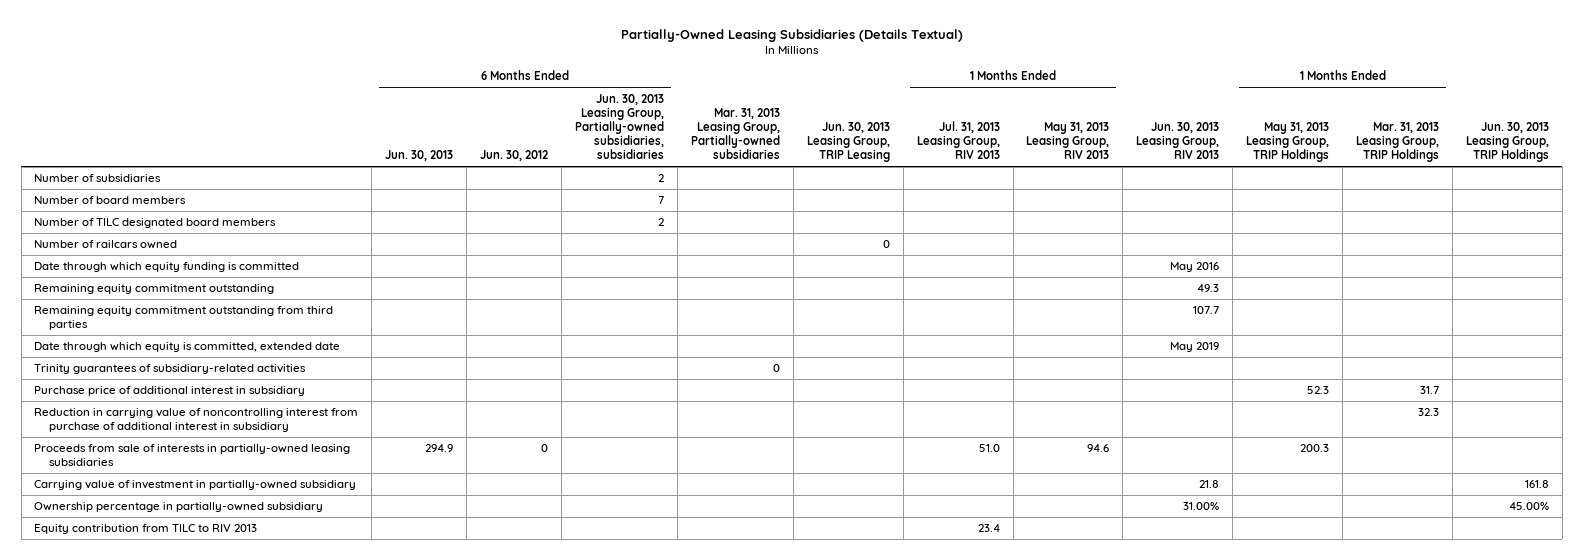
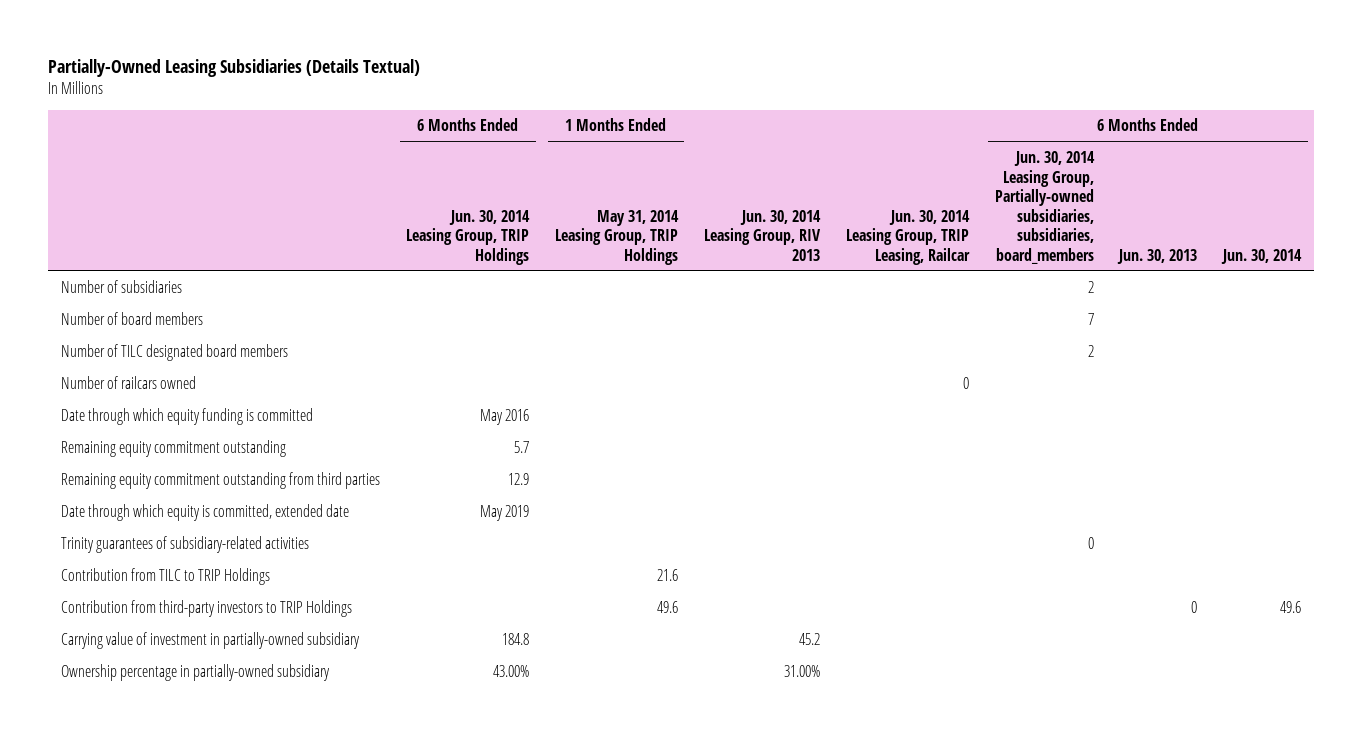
- | 6 Months Ended Jun. 30, 2013 | 6 Months Ended Jun. 30, 2012 | 6 Months Ended Jun. 30, 2013 Leasing Group, Partially-owned subsidiaries, subsidiaries | Mar. 31, 2013 Leasing Group, Partially-owned subsidiaries | Jun. 30, 2013 Leasing Group, TRIP Leasing | 1 Months Ended Jul. 31, 2013 Leasing Group, RIV 2013 | 1 Months Ended May 31, 2013 Leasing Group, RIV 2013 | Jun. 30, 2013 Leasing Group, RIV 2013 | 1 Months Ended May 31, 2013 Leasing Group, TRIP Holdings | 1 Months Ended Mar. 31, 2013 Leasing Group, TRIP Holdings | Jun. 30, 2013 Leasing Group, TRIP Holdings
+ | 6 Months Ended Jun. 30, 2014 Leasing Group, TRIP Holdings | 1 Months Ended May 31, 2014 Leasing Group, TRIP Holdings | Jun. 30, 2014 Leasing Group, RIV 2013 | Jun. 30, 2014 Leasing Group, TRIP Leasing, Railcar | 6 Months Ended Jun. 30, 2014 Leasing Group, Partially-owned subsidiaries, subsidiaries, board_members | 6 Months Ended Jun. 30, 2013 | 6 Months Ended Jun. 30, 2014
- Purchase price of additional interest in subsidiary | | | | | | | | | 52.3 | 31.7 |
- Reduction in carrying value of noncontrolling interest from purchase of additional interest in subsidiary | | | | | | | | | | 32.3 |
- Proceeds from sale of interests in partially-owned leasing subsidiaries | 294.9 | 0 | | | | 51.0 | 94.6 | | 200.3 | |
+ Contribution from TILC to TRIP Holdings | | 21.6 | | | | |
+ Contribution from third-party investors to TRIP Holdings | | 49.6 | | | | 0 | 49.6
- Equity contribution from TILC to RIV 2013 | | | | | | 23.4 | | | | |

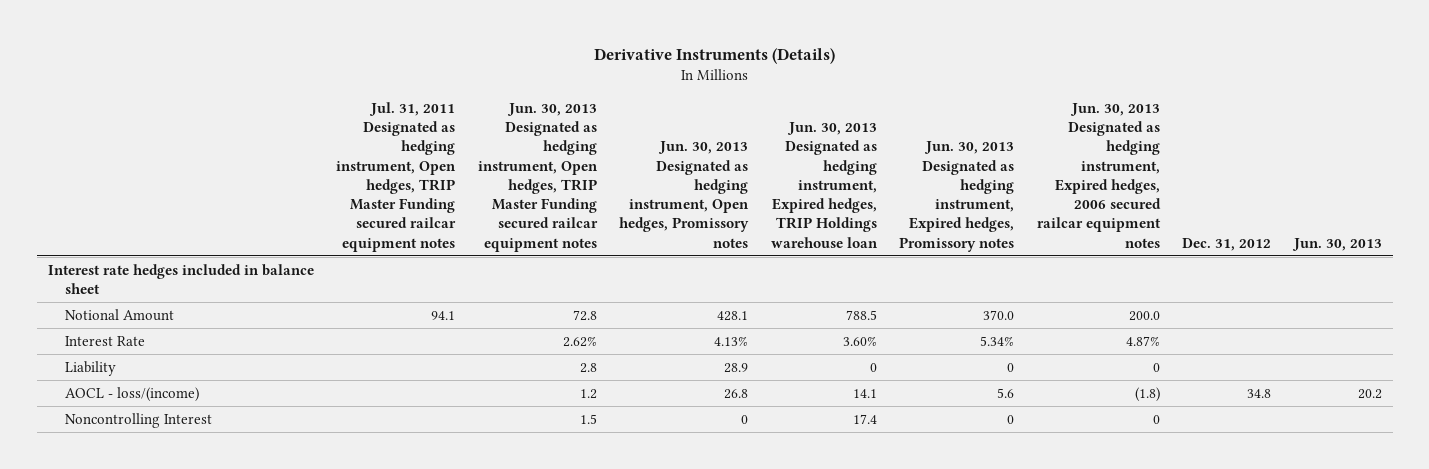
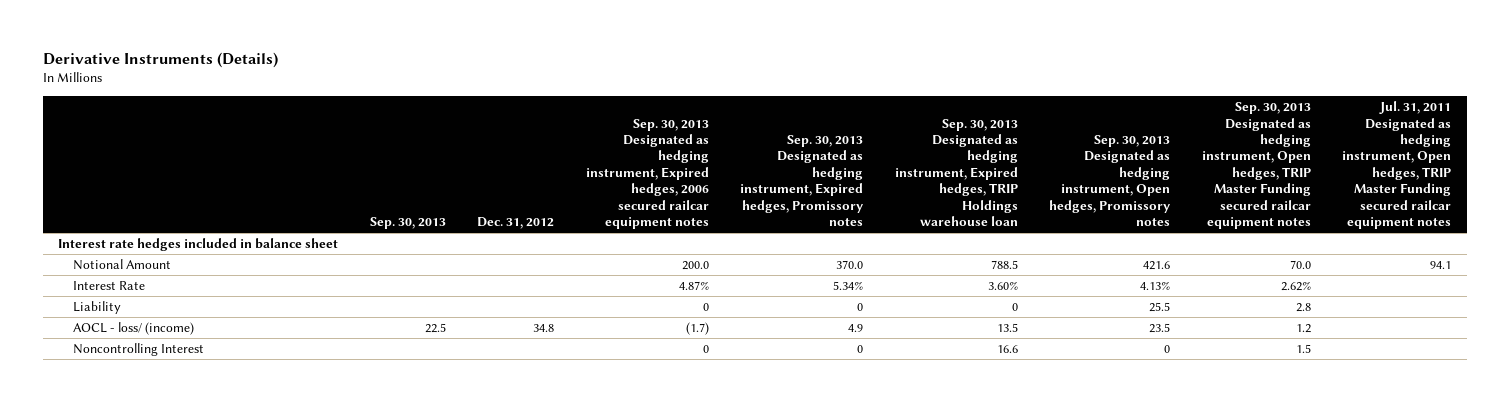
- | Jul. 31, 2011 Designated as hedging instrument, Open hedges, TRIP Master Funding secured railcar equipment notes | Jun. 30, 2013 Designated as hedging instrument, Open hedges, TRIP Master Funding secured railcar equipment notes | Jun. 30, 2013 Designated as hedging instrument, Open hedges, Promissory notes | Jun. 30, 2013 Designated as hedging instrument, Expired hedges, TRIP Holdings warehouse loan | Jun. 30, 2013 Designated as hedging instrument, Expired hedges, Promissory notes | Jun. 30, 2013 Designated as hedging instrument, Expired hedges, 2006 secured railcar equipment notes | Dec. 31, 2012 | Jun. 30, 2013
+ | Sep. 30, 2013 | Dec. 31, 2012 | Sep. 30, 2013 Designated as hedging instrument, Expired hedges, 2006 secured railcar equipment notes | Sep. 30, 2013 Designated as hedging instrument, Expired hedges, Promissory notes | Sep. 30, 2013 Designated as hedging instrument, Expired hedges, TRIP Holdings warehouse loan | Sep. 30, 2013 Designated as hedging instrument, Open hedges, Promissory notes | Sep. 30, 2013 Designated as hedging instrument, Open hedges, TRIP Master Funding secured railcar equipment notes | Jul. 31, 2011 Designated as hedging instrument, Open hedges, TRIP Master Funding secured railcar equipment notes
- AOCL - loss/(income) | | 1.2 | 26.8 | 14.1 | 5.6 | (1.8) | 34.8 | 20.2
+ AOCL - loss/ (income) | 22.5 | 34.8 | (1.7) | 4.9 | 13.5 | 23.5 | 1.2 |

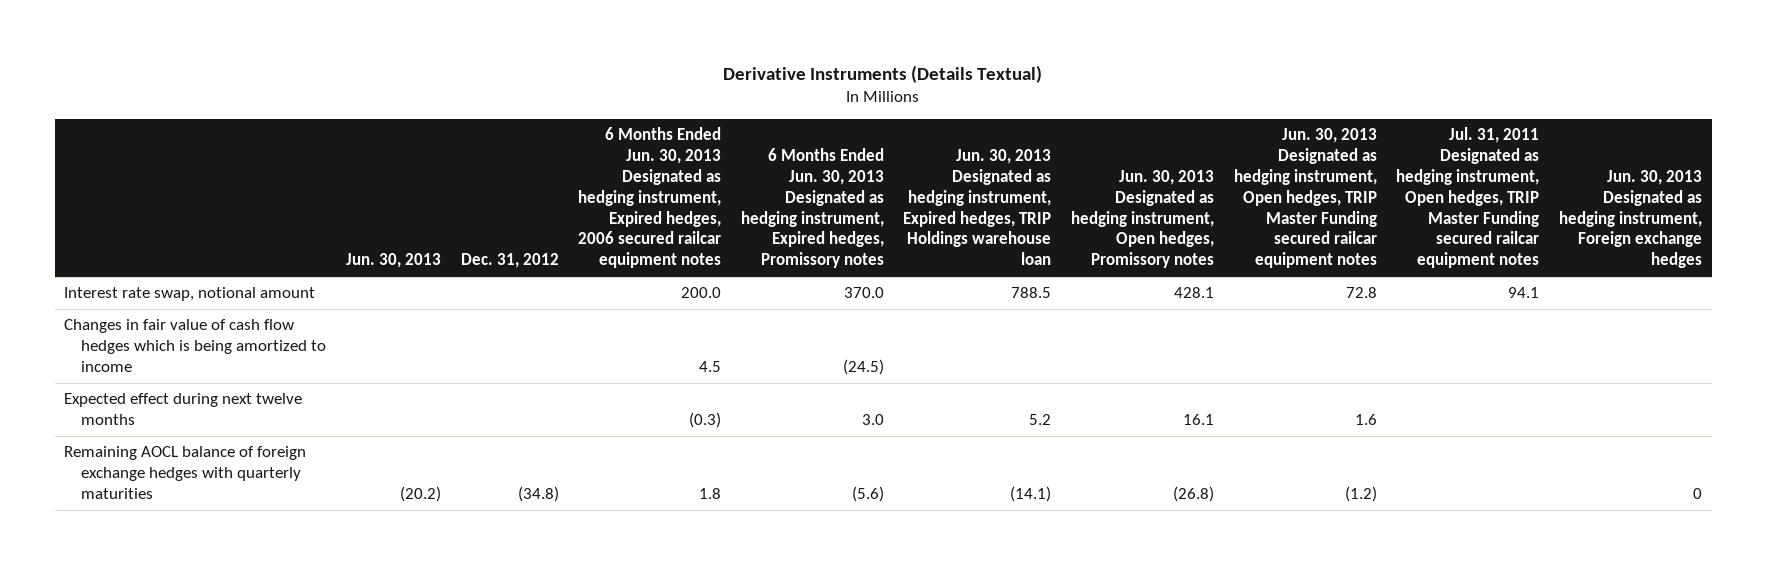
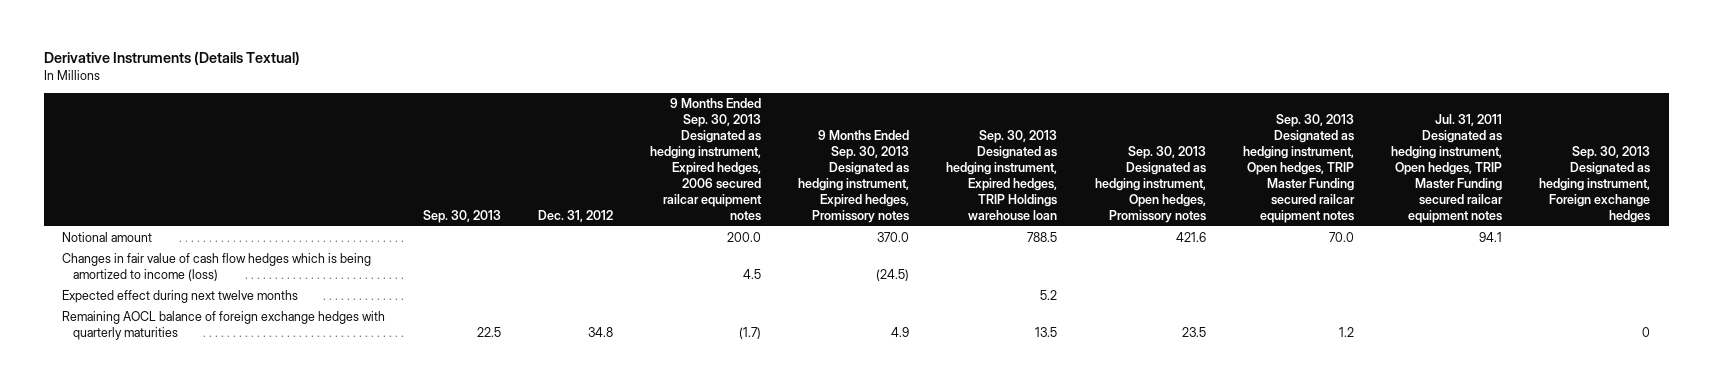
- | Jun. 30, 2013 | Dec. 31, 2012 | 6 Months Ended Jun. 30, 2013 Designated as hedging instrument, Expired hedges, 2006 secured railcar equipment notes | 6 Months Ended Jun. 30, 2013 Designated as hedging instrument, Expired hedges, Promissory notes | Jun. 30, 2013 Designated as hedging instrument, Expired hedges, TRIP Holdings warehouse loan | Jun. 30, 2013 Designated as hedging instrument, Open hedges, Promissory notes | Jun. 30, 2013 Designated as hedging instrument, Open hedges, TRIP Master Funding secured railcar equipment notes | Jul. 31, 2011 Designated as hedging instrument, Open hedges, TRIP Master Funding secured railcar equipment notes | Jun. 30, 2013 Designated as hedging instrument, Foreign exchange hedges
+ | Sep. 30, 2013 | Dec. 31, 2012 | 9 Months Ended Sep. 30, 2013 Designated as hedging instrument, Expired hedges, 2006 secured railcar equipment notes | 9 Months Ended Sep. 30, 2013 Designated as hedging instrument, Expired hedges, Promissory notes | Sep. 30, 2013 Designated as hedging instrument, Expired hedges, TRIP Holdings warehouse loan | Sep. 30, 2013 Designated as hedging instrument, Open hedges, Promissory notes | Sep. 30, 2013 Designated as hedging instrument, Open hedges, TRIP Master Funding secured railcar equipment notes | Jul. 31, 2011 Designated as hedging instrument, Open hedges, TRIP Master Funding secured railcar equipment notes | Sep. 30, 2013 Designated as hedging instrument, Foreign exchange hedges
- Interest rate swap, notional amount | | | 200.0 | 370.0 | 788.5 | 428.1 | 72.8 | 94.1 |
- Changes in fair value of cash flow hedges which is being amortized to income | | | 4.5 | (24.5) | | | | |
+ Notional amount | | | 200.0 | 370.0 | 788.5 | 421.6 | 70.0 | 94.1 |
+ Changes in fair value of cash flow hedges which is being amortized to income (loss) | | | 4.5 | (24.5) | | | | |
- Remaining AOCL balance of foreign exchange hedges with quarterly maturities | (20.2) | (34.8) | 1.8 | (5.6) | (14.1) | (26.8) | (1.2) | | 0
+ Remaining AOCL balance of foreign exchange hedges with quarterly maturities | 22.5 | 34.8 | (1.7) | 4.9 | 13.5 | 23.5 | 1.2 | | 0

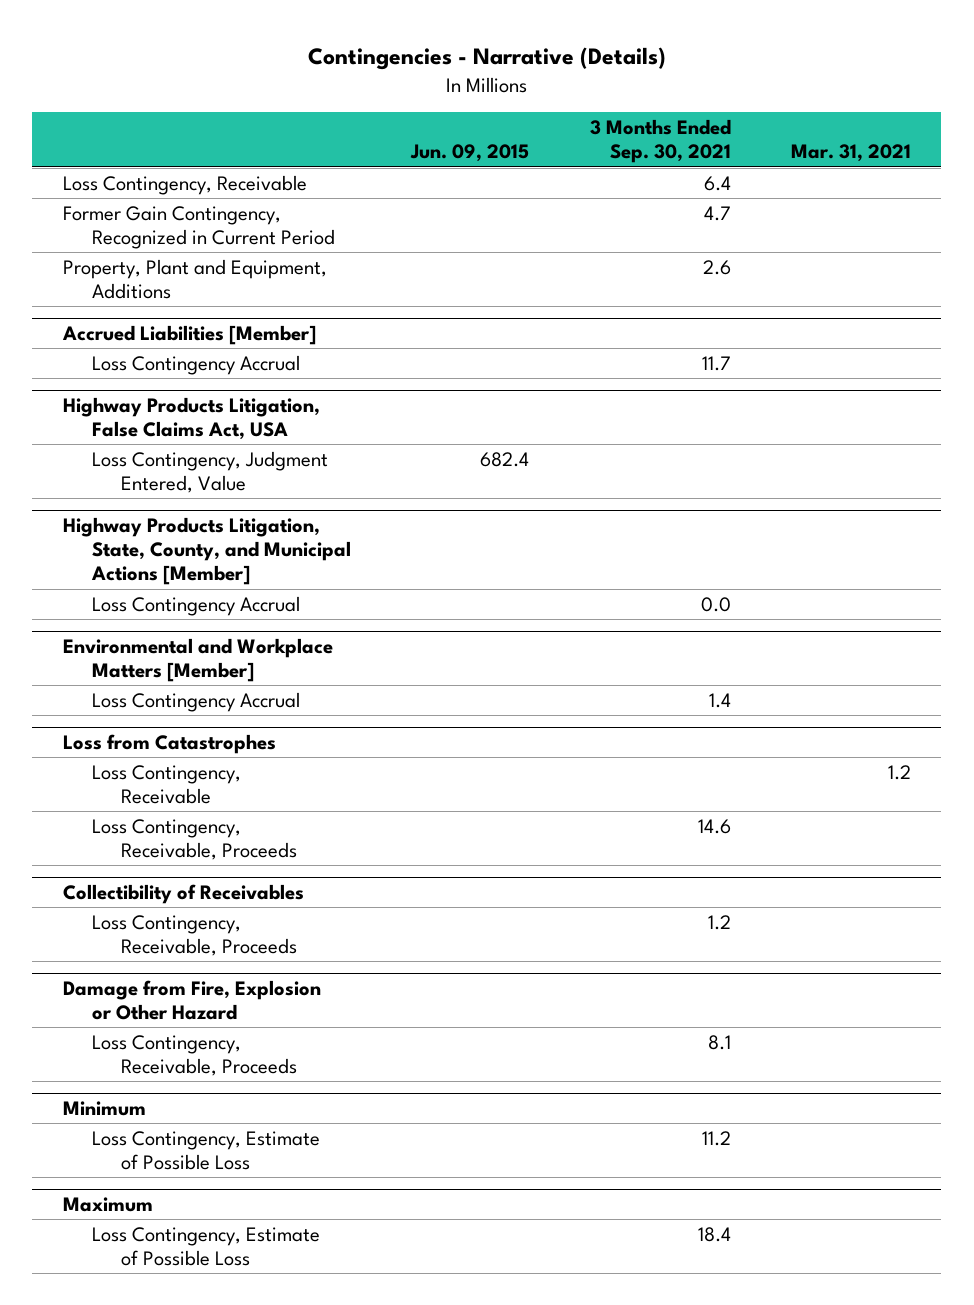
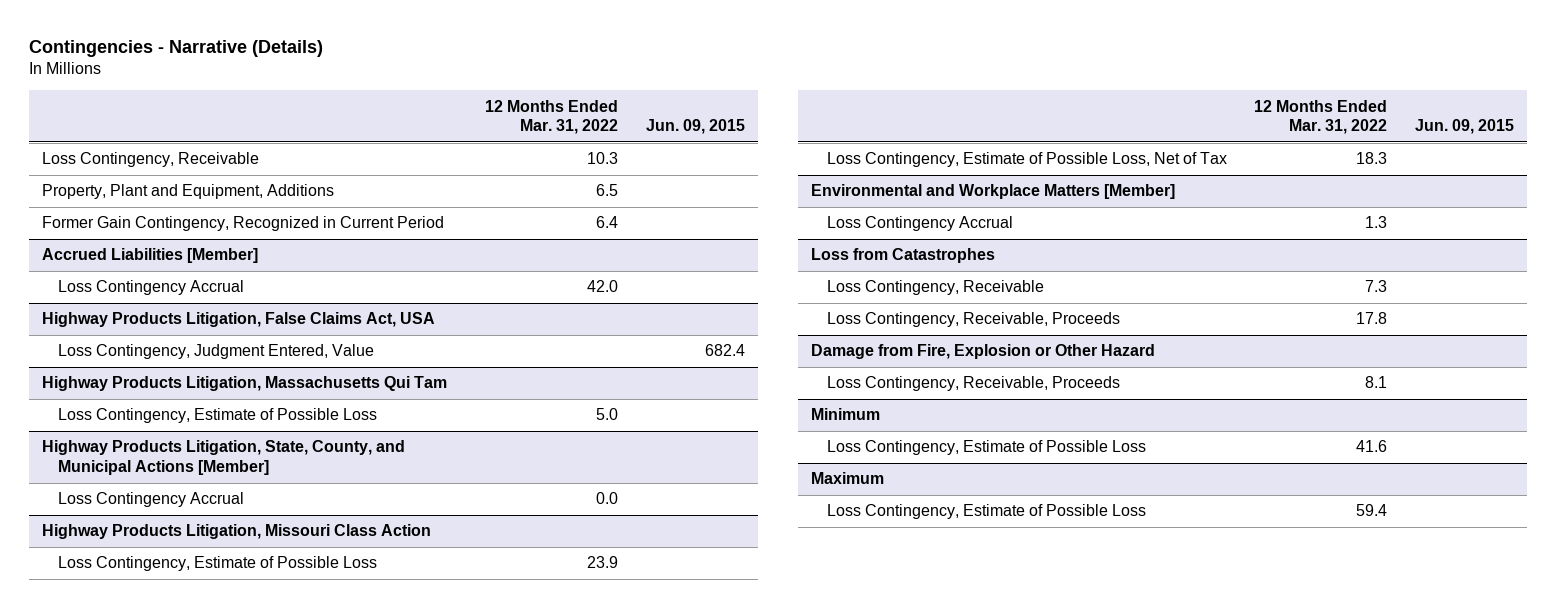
- | Jun. 09, 2015 | 3 Months Ended Sep. 30, 2021 | Mar. 31, 2021
+ | 12 Months Ended Mar. 31, 2022 | Jun. 09, 2015
moved down: Former Gain Contingency, Recognized in Current Period | 6.4 |
+ Highway Products Litigation, Massachusetts Qui Tam
+ Loss Contingency, Estimate of Possible Loss | 5.0 |
+ Highway Products Litigation, Missouri Class Action
+ Loss Contingency, Estimate of Possible Loss | 23.9 |
+ Loss Contingency, Estimate of Possible Loss, Net of Tax | 18.3 |
- Collectibility of Receivables
- Loss Contingency, Receivable, Proceeds | | 1.2 |

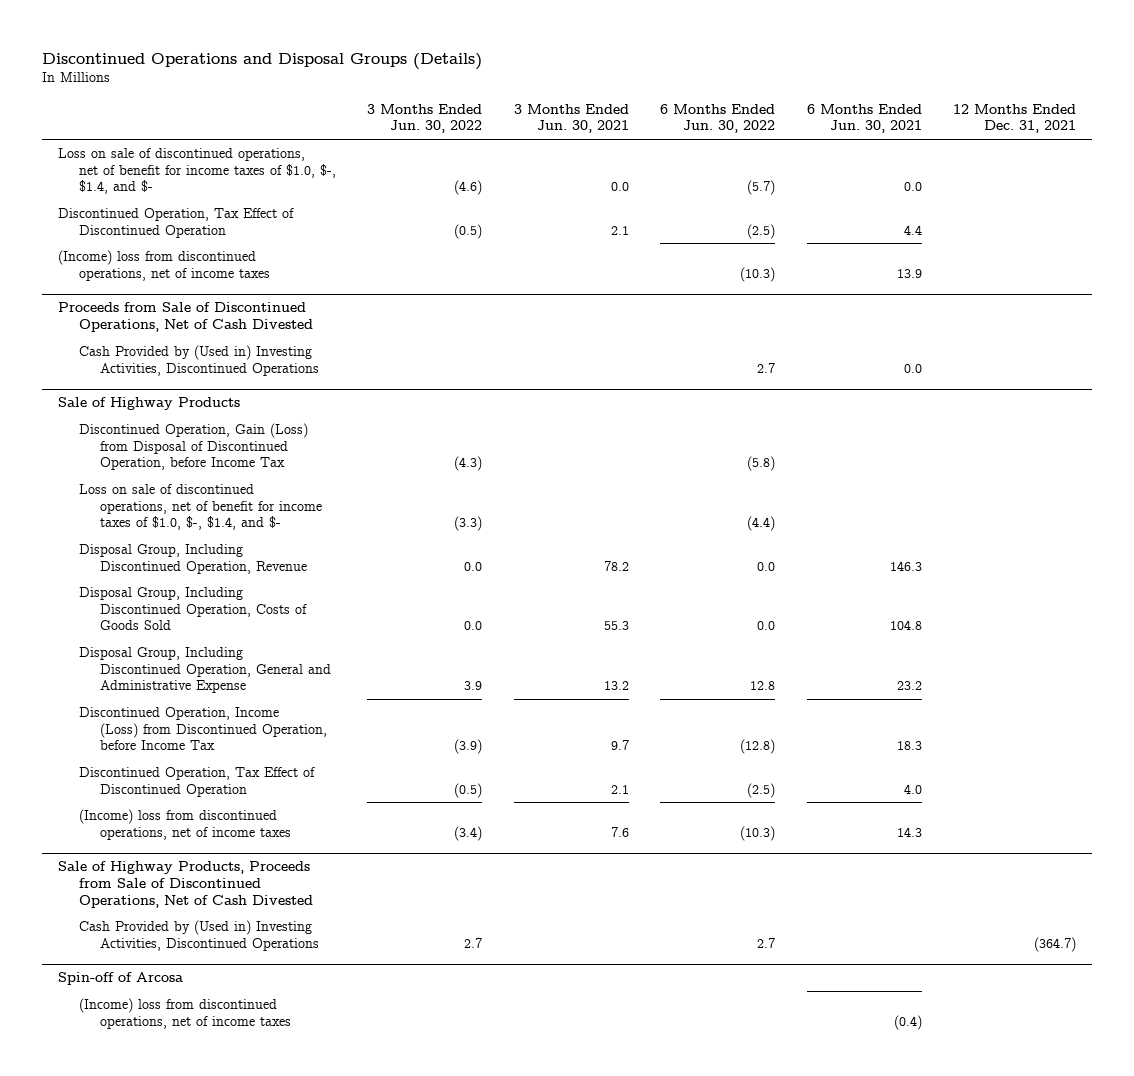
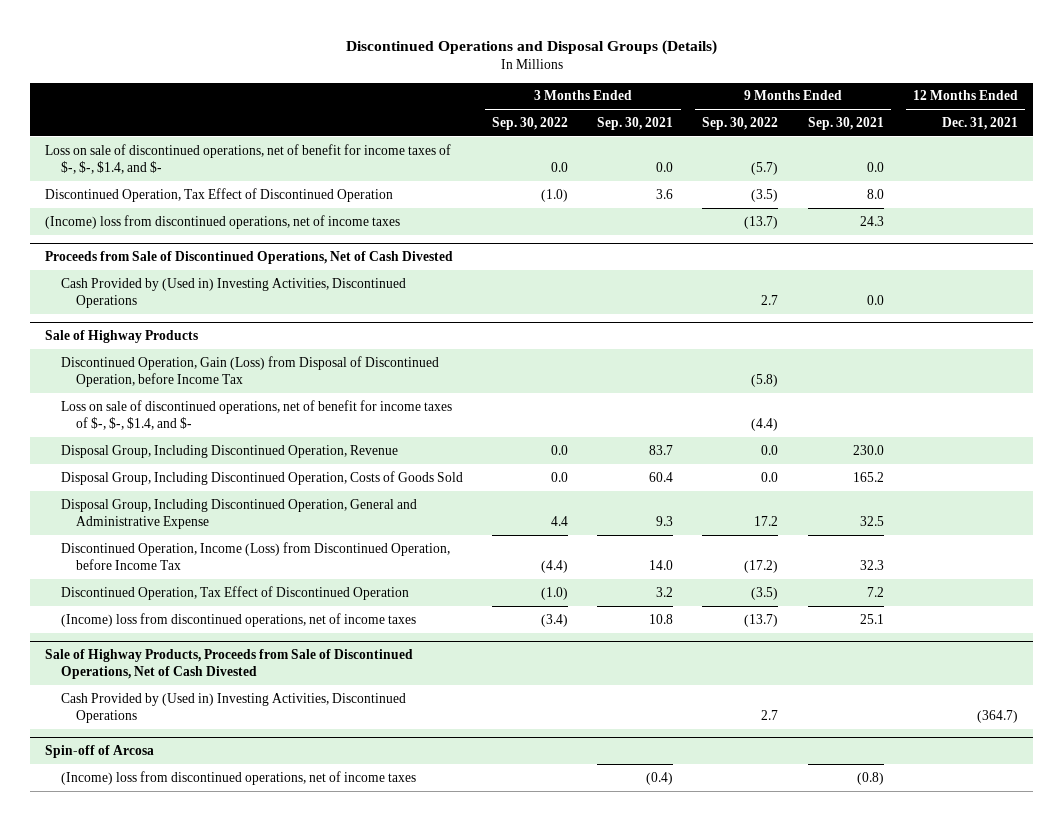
- | 3 Months Ended Jun. 30, 2022 | 3 Months Ended Jun. 30, 2021 | 6 Months Ended Jun. 30, 2022 | 6 Months Ended Jun. 30, 2021 | 12 Months Ended Dec. 31, 2021
+ | 3 Months Ended Sep. 30, 2022 | 3 Months Ended Sep. 30, 2021 | 9 Months Ended Sep. 30, 2022 | 9 Months Ended Sep. 30, 2021 | 12 Months Ended Dec. 31, 2021
- Loss on sale of discontinued operations, net of benefit for income taxes of $1.0, $-, $1.4, and $- | (4.6) | 0.0 | (5.7) | 0.0 |
+ Loss on sale of discontinued operations, net of benefit for income taxes of $-, $-, $1.4, and $- | 0.0 | 0.0 | (5.7) | 0.0 |
@ Sale of Highway Products
- Loss on sale of discontinued operations, net of benefit for income taxes of $1.0, $-, $1.4, and $- | (3.3) | | (4.4) | |
+ Loss on sale of discontinued operations, net of benefit for income taxes of $-, $-, $1.4, and $- | | | (4.4) | |

